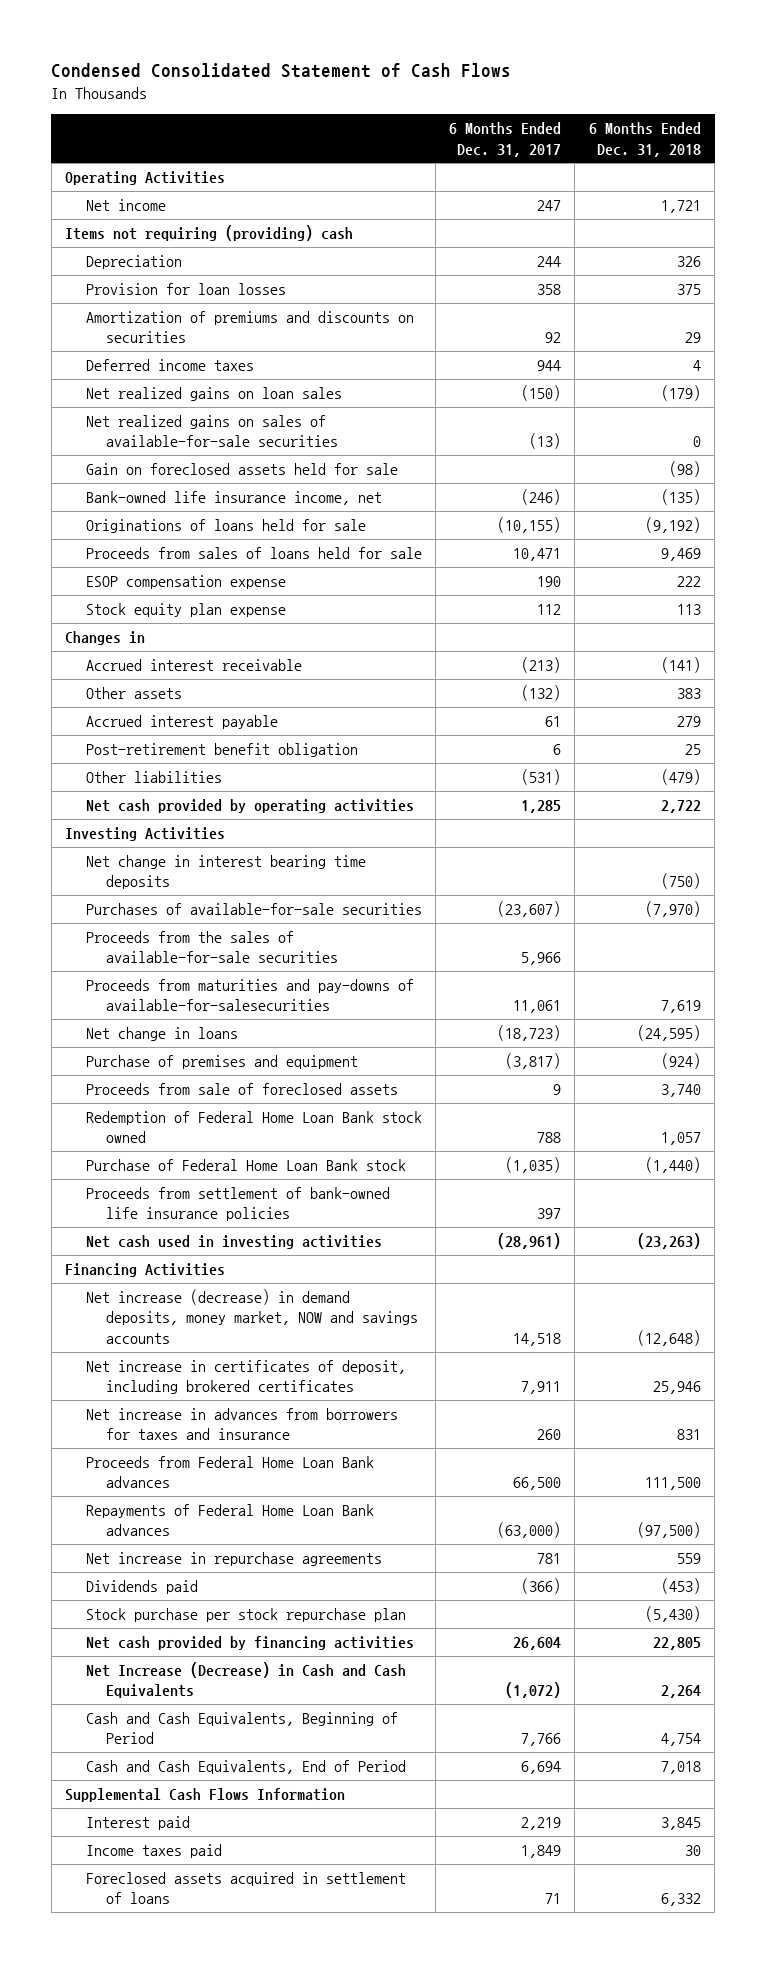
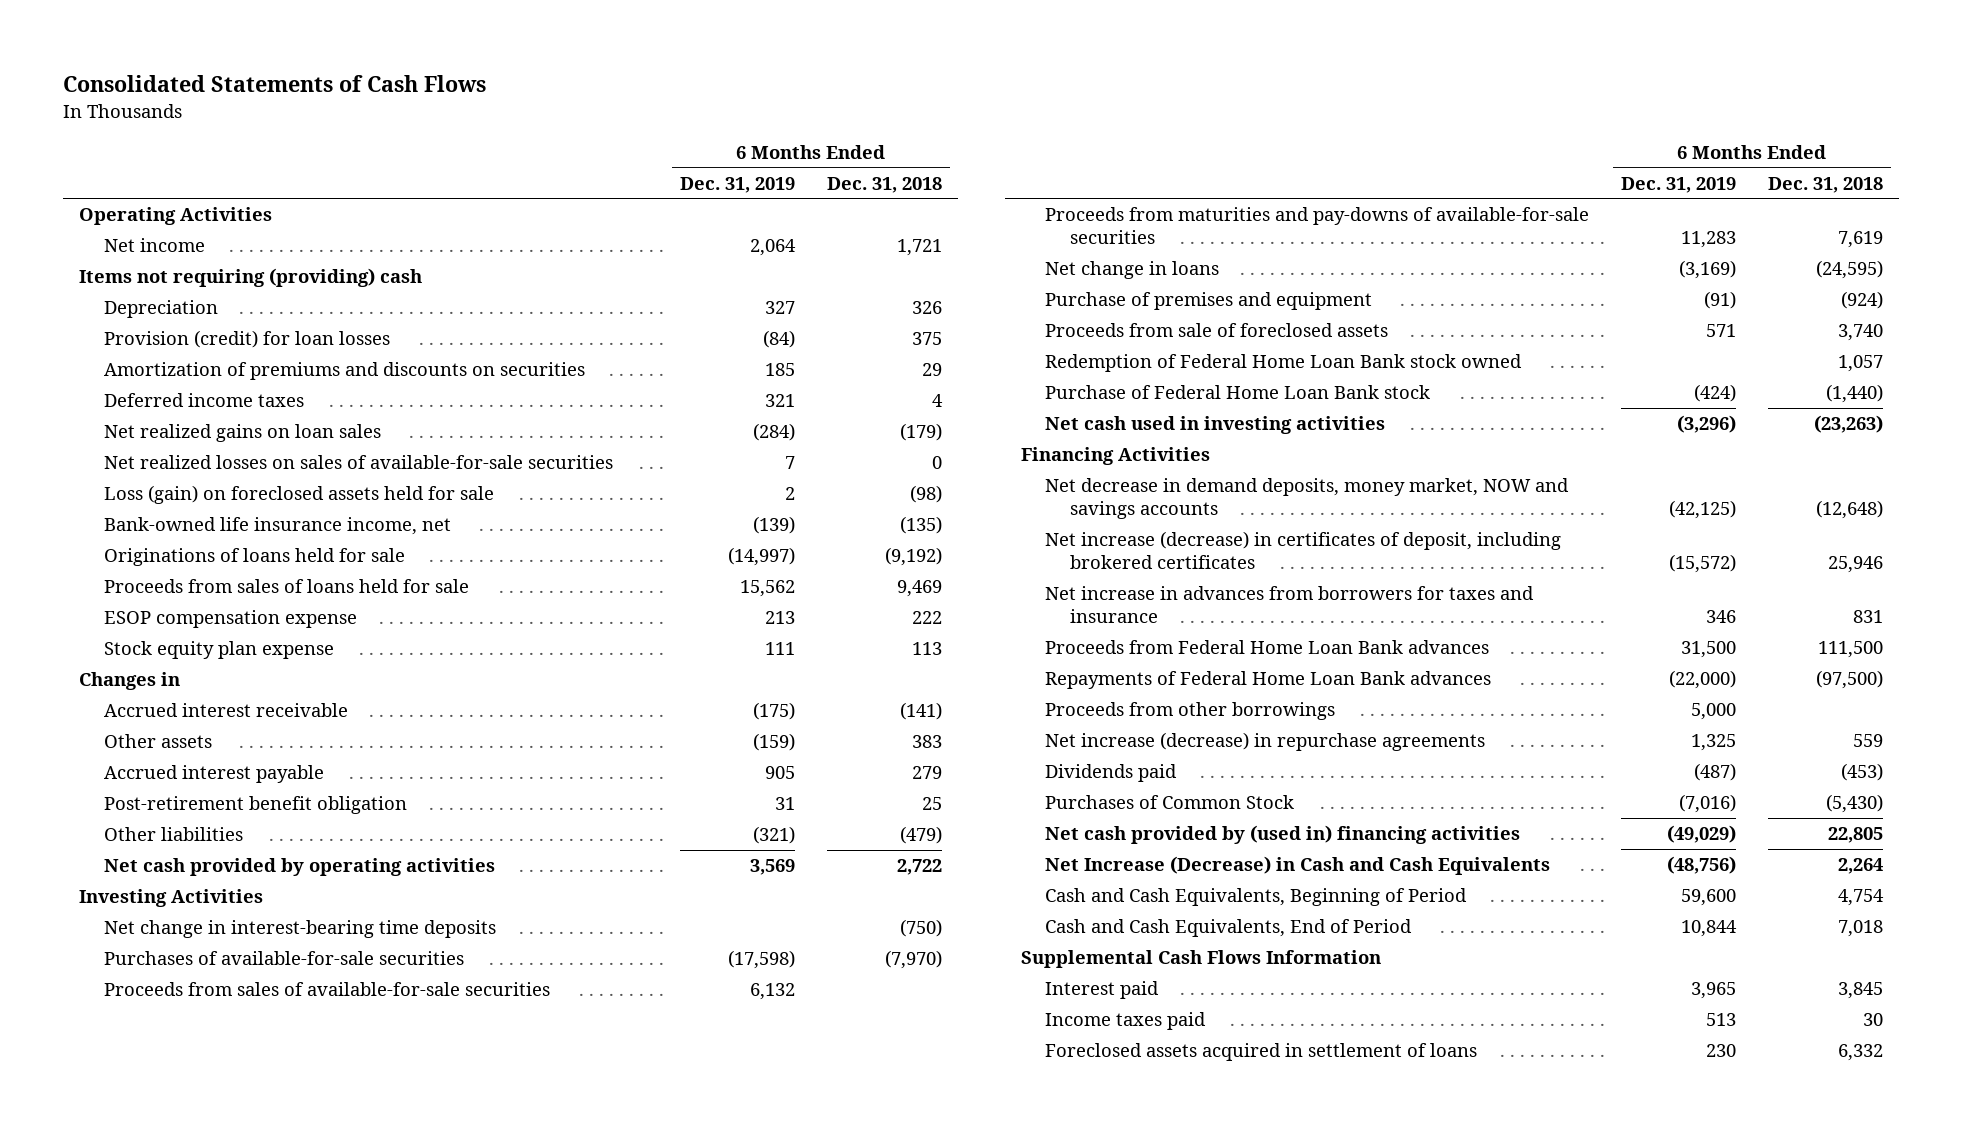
- Condensed Consolidated Statement of Cash Flows
+ Consolidated Statements of Cash Flows
- | 6 Months Ended Dec. 31, 2017 | 6 Months Ended Dec. 31, 2018
+ | 6 Months Ended Dec. 31, 2019 | 6 Months Ended Dec. 31, 2018
- Provision for loan losses | 358 | 375
+ Provision (credit) for loan losses | (84) | 375
- Net realized gains on sales of available-for-sale securities | (13) | 0
- Gain on foreclosed assets held for sale | | (98)
+ Net realized losses on sales of available-for-sale securities | 7 | 0
+ Loss (gain) on foreclosed assets held for sale | 2 | (98)
- Net change in interest bearing time deposits | | (750)
+ Net change in interest-bearing time deposits | | (750)
- Proceeds from the sales of available-for-sale securities | 5,966 |
- Proceeds from maturities and pay-downs of available-for-salesecurities | 11,061 | 7,619
+ Proceeds from sales of available-for-sale securities | 6,132 |
+ Proceeds from maturities and pay-downs of available-for-sale securities | 11,283 | 7,619
- Proceeds from settlement of bank-owned life insurance policies | 397 |
- Net increase (decrease) in demand deposits, money market, NOW and savings accounts | 14,518 | (12,648)
- Net increase in certificates of deposit, including brokered certificates | 7,911 | 25,946
+ Net decrease in demand deposits, money market, NOW and savings accounts | (42,125) | (12,648)
+ Net increase (decrease) in certificates of deposit, including brokered certificates | (15,572) | 25,946
- Net increase in repurchase agreements | 781 | 559
+ Proceeds from other borrowings | 5,000 |
+ Net increase (decrease) in repurchase agreements | 1,325 | 559
- Stock purchase per stock repurchase plan | | (5,430)
- Net cash provided by financing activities | 26,604 | 22,805
+ Purchases of Common Stock | (7,016) | (5,430)
+ Net cash provided by (used in) financing activities | (49,029) | 22,805

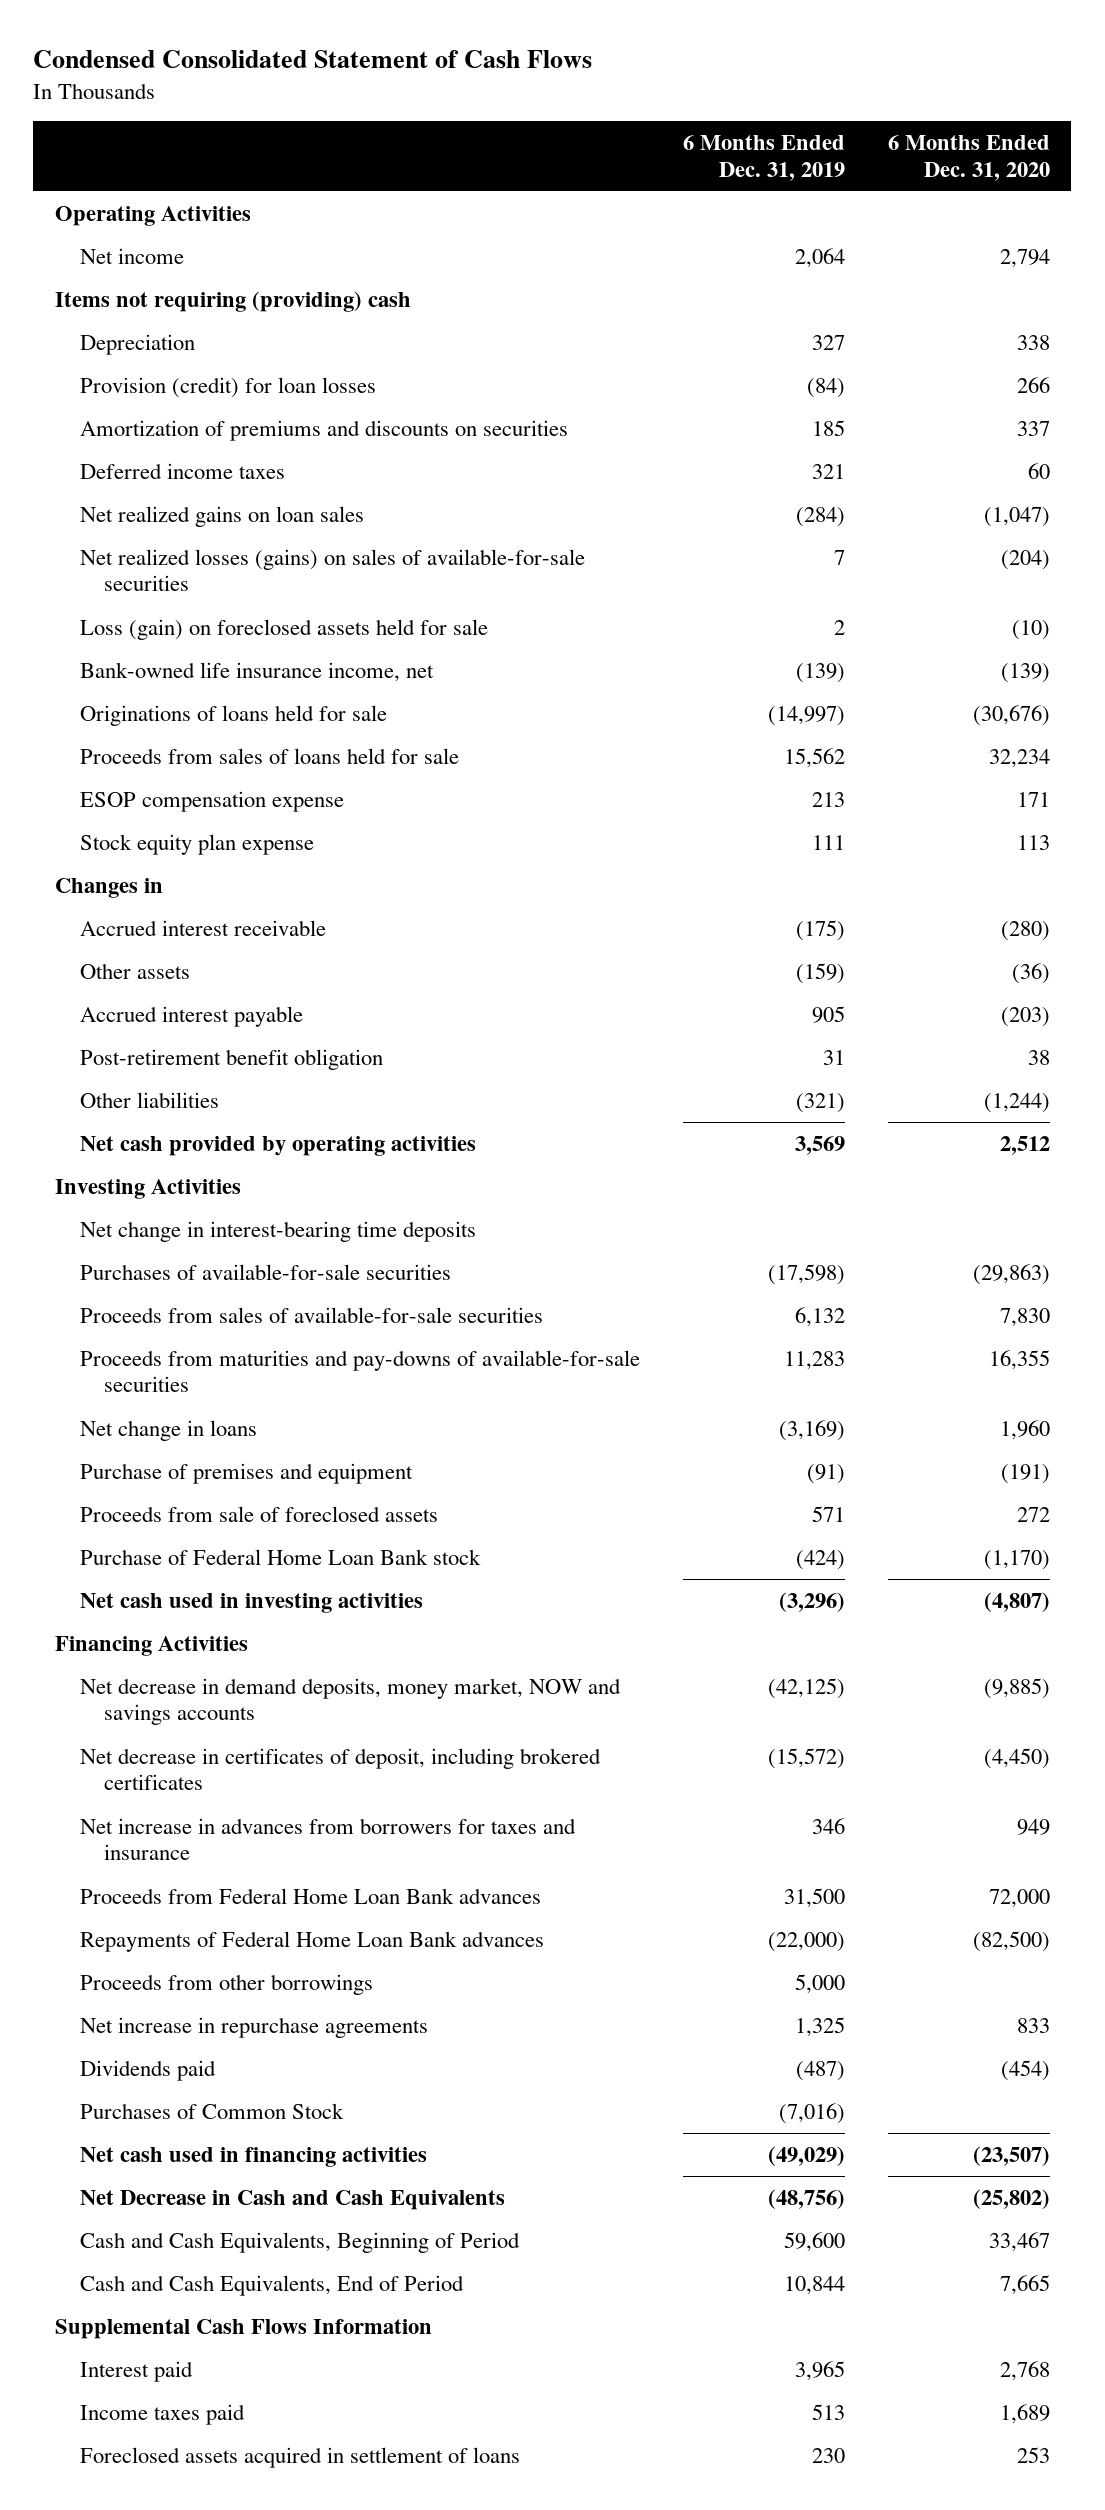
- Consolidated Statements of Cash Flows
+ Condensed Consolidated Statement of Cash Flows
- | 6 Months Ended Dec. 31, 2019 | 6 Months Ended Dec. 31, 2018
+ | 6 Months Ended Dec. 31, 2019 | 6 Months Ended Dec. 31, 2020
- Net realized losses on sales of available-for-sale securities | 7 | 0
+ Net realized losses (gains) on sales of available-for-sale securities | 7 | (204)
- Redemption of Federal Home Loan Bank stock owned | | 1,057
- Net increase (decrease) in certificates of deposit, including brokered certificates | (15,572) | 25,946
+ Net decrease in certificates of deposit, including brokered certificates | (15,572) | (4,450)
- Net increase (decrease) in repurchase agreements | 1,325 | 559
+ Net increase in repurchase agreements | 1,325 | 833
- Net cash provided by (used in) financing activities | (49,029) | 22,805
- Net Increase (Decrease) in Cash and Cash Equivalents | (48,756) | 2,264
+ Net cash used in financing activities | (49,029) | (23,507)
+ Net Decrease in Cash and Cash Equivalents | (48,756) | (25,802)

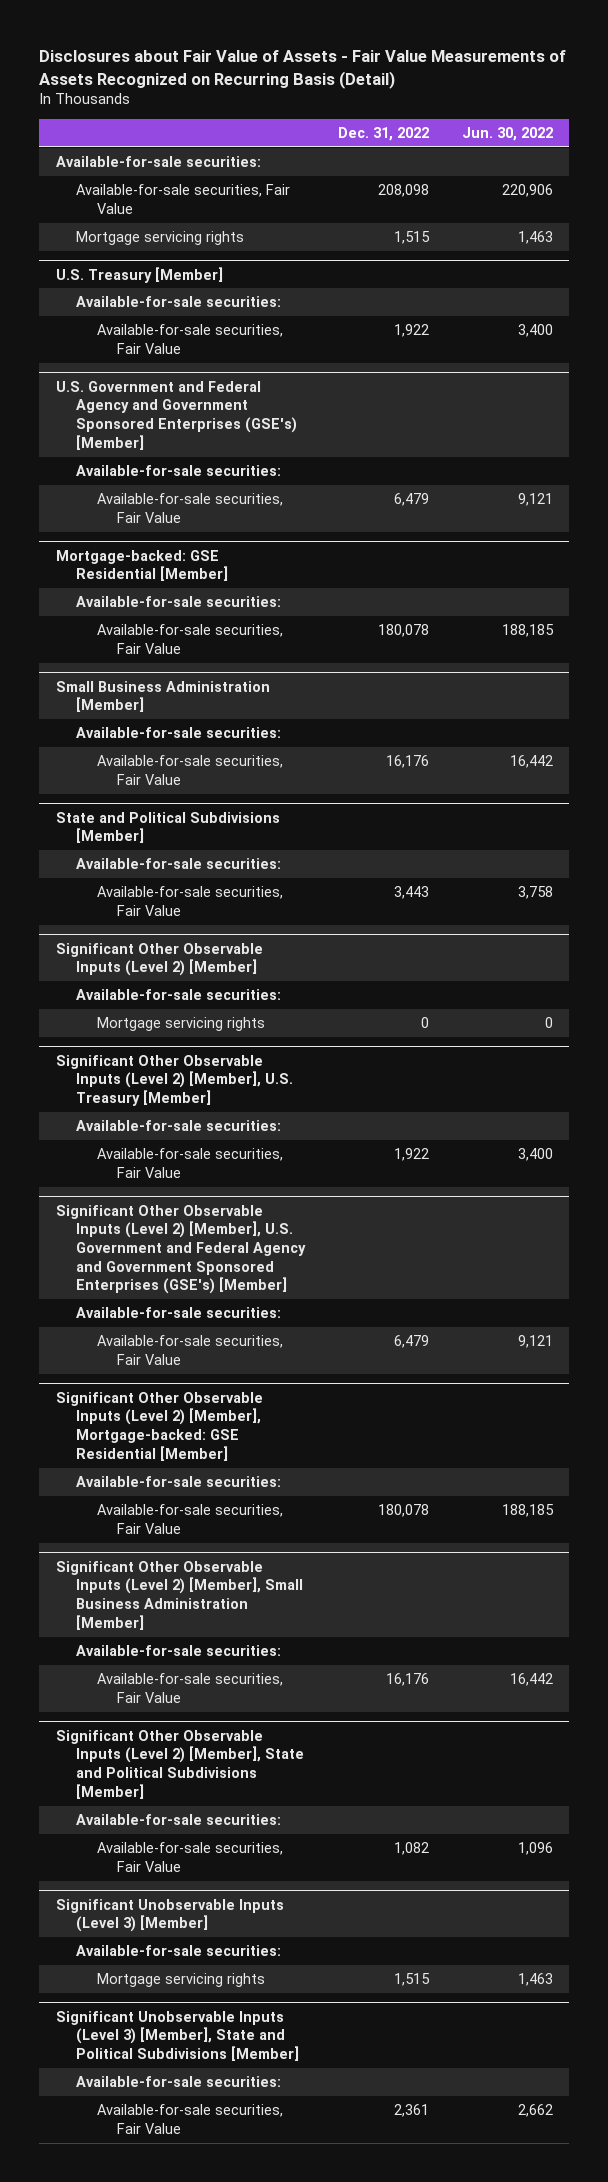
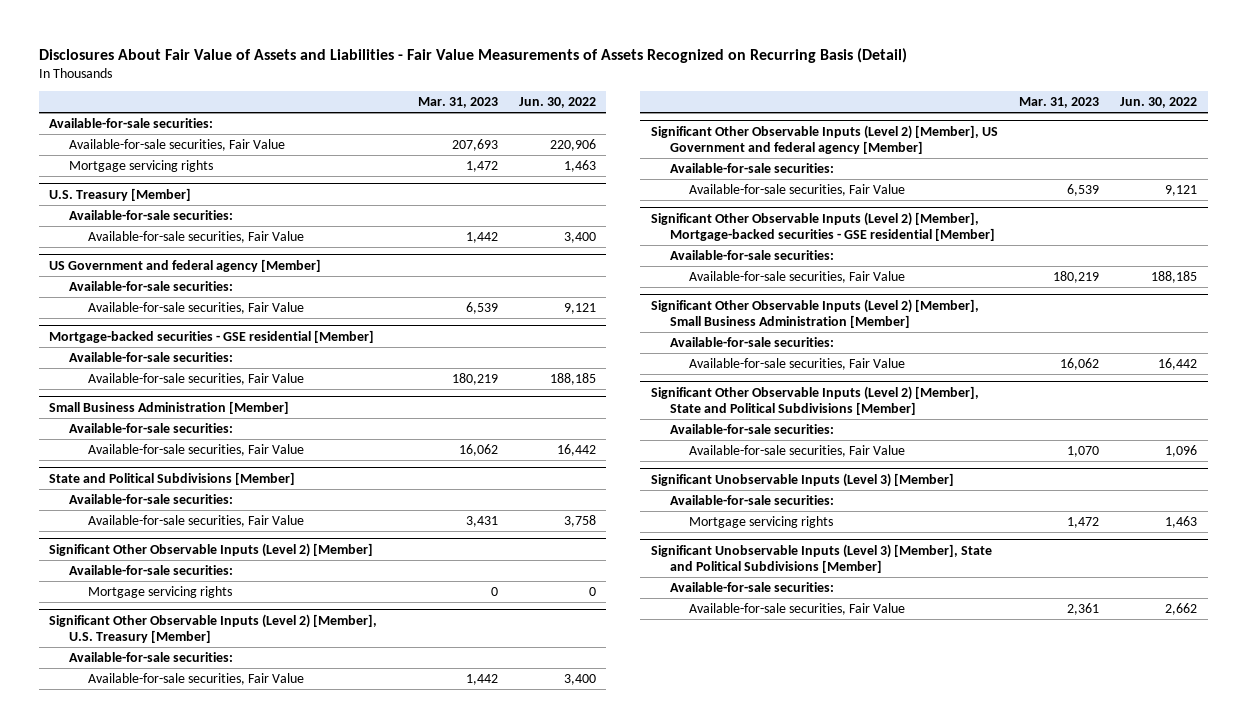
- Disclosures about Fair Value of Assets - Fair Value Measurements of Assets Recognized on Recurring Basis (Detail)
+ Disclosures About Fair Value of Assets and Liabilities - Fair Value Measurements of Assets Recognized on Recurring Basis (Detail)
- | Dec. 31, 2022 | Jun. 30, 2022
+ | Mar. 31, 2023 | Jun. 30, 2022
- U.S. Government and Federal Agency and Government Sponsored Enterprises (GSE's) [Member]
+ US Government and federal agency [Member]
- Mortgage-backed: GSE Residential [Member]
+ Mortgage-backed securities - GSE residential [Member]
- Significant Other Observable Inputs (Level 2) [Member], U.S. Government and Federal Agency and Government Sponsored Enterprises (GSE's) [Member]
+ Significant Other Observable Inputs (Level 2) [Member], US Government and federal agency [Member]
- Significant Other Observable Inputs (Level 2) [Member], Mortgage-backed: GSE Residential [Member]
+ Significant Other Observable Inputs (Level 2) [Member], Mortgage-backed securities - GSE residential [Member]

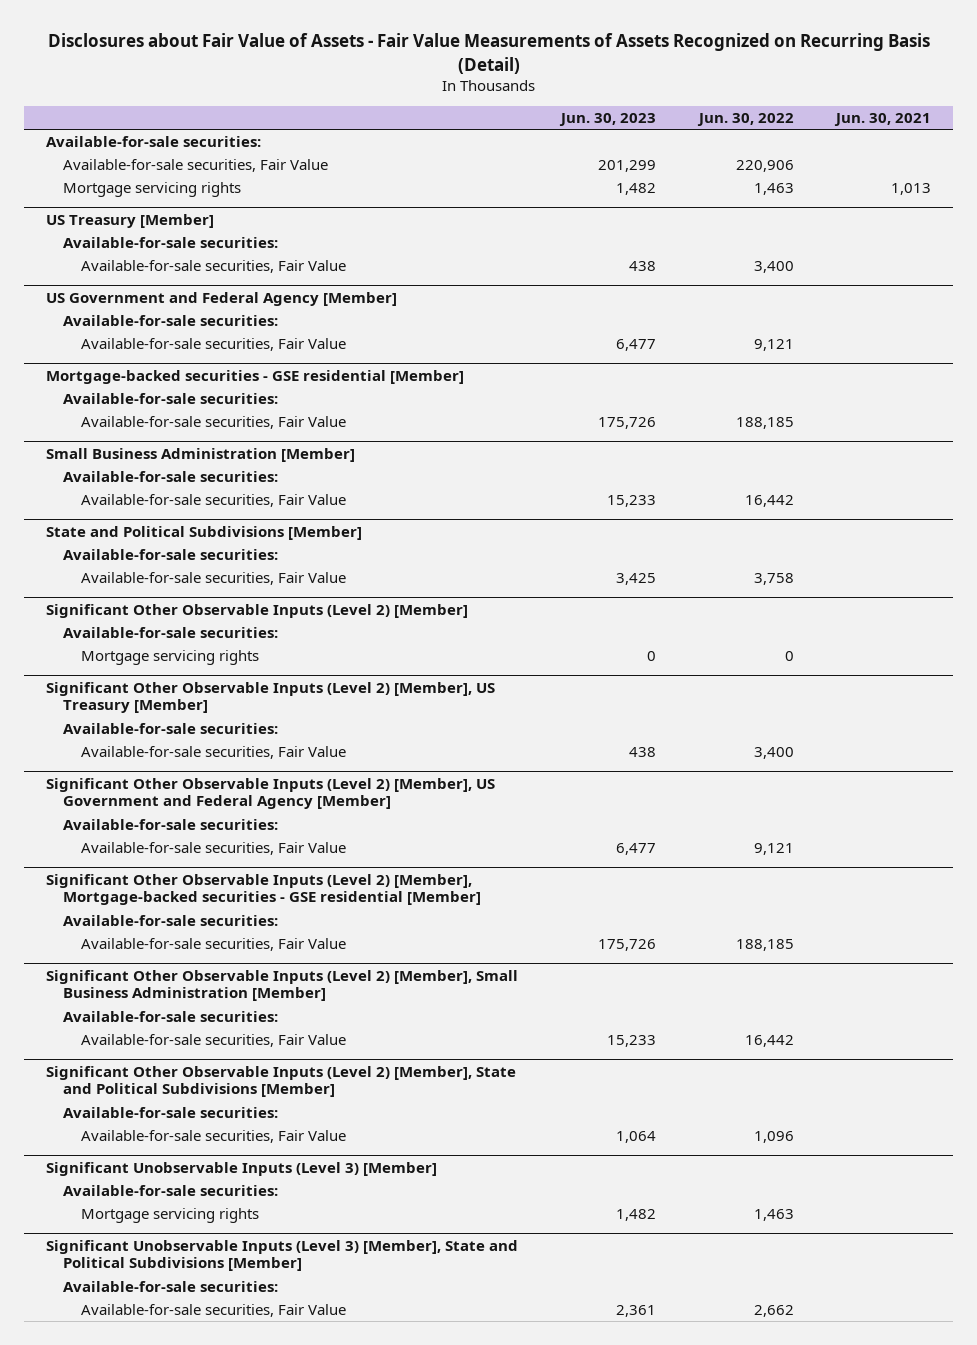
- Disclosures About Fair Value of Assets and Liabilities - Fair Value Measurements of Assets Recognized on Recurring Basis (Detail)
+ Disclosures about Fair Value of Assets - Fair Value Measurements of Assets Recognized on Recurring Basis (Detail)
- | Mar. 31, 2023 | Jun. 30, 2022
+ | Jun. 30, 2023 | Jun. 30, 2022 | Jun. 30, 2021
- U.S. Treasury [Member]
+ US Treasury [Member]
- US Government and federal agency [Member]
+ US Government and Federal Agency [Member]
- Significant Other Observable Inputs (Level 2) [Member], U.S. Treasury [Member]
+ Significant Other Observable Inputs (Level 2) [Member], US Treasury [Member]
- Significant Other Observable Inputs (Level 2) [Member], US Government and federal agency [Member]
+ Significant Other Observable Inputs (Level 2) [Member], US Government and Federal Agency [Member]

